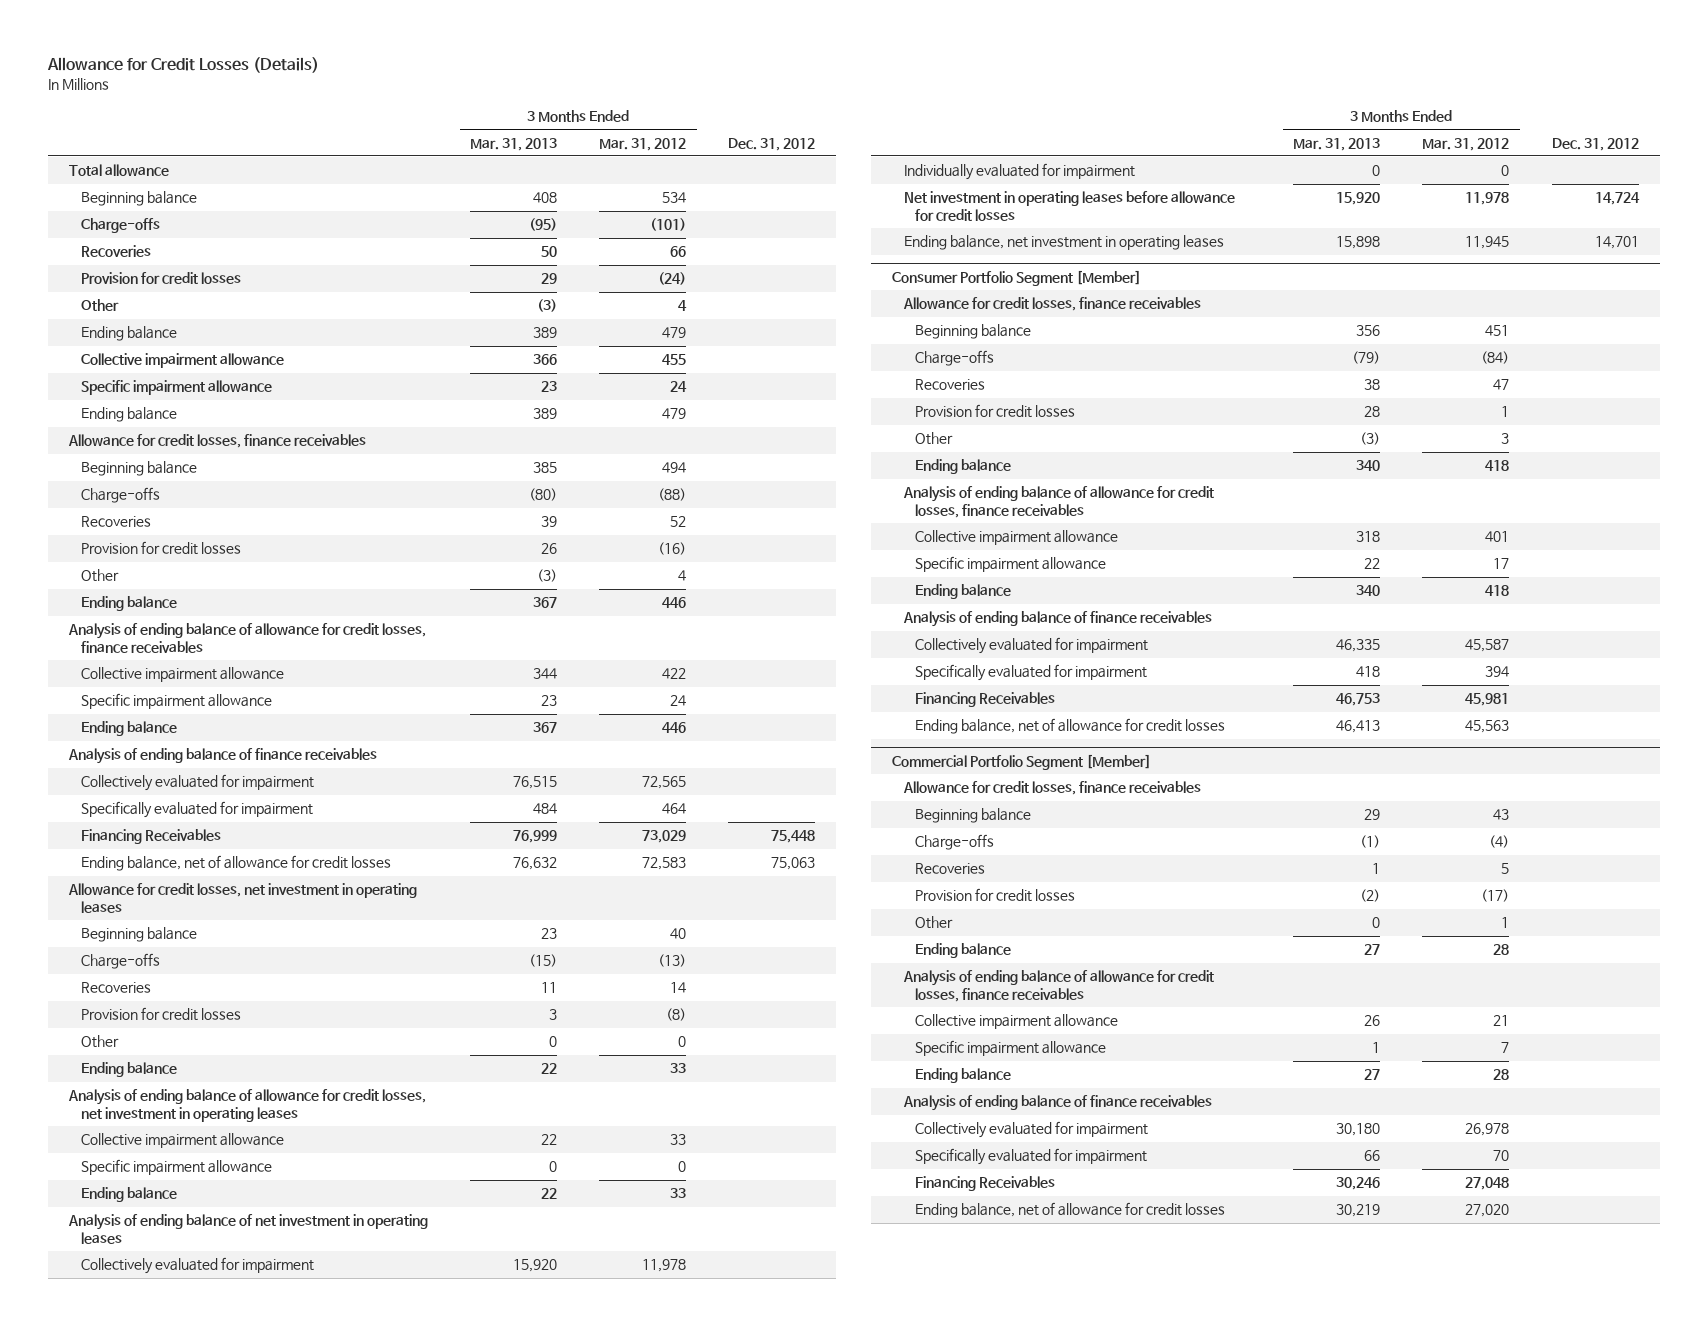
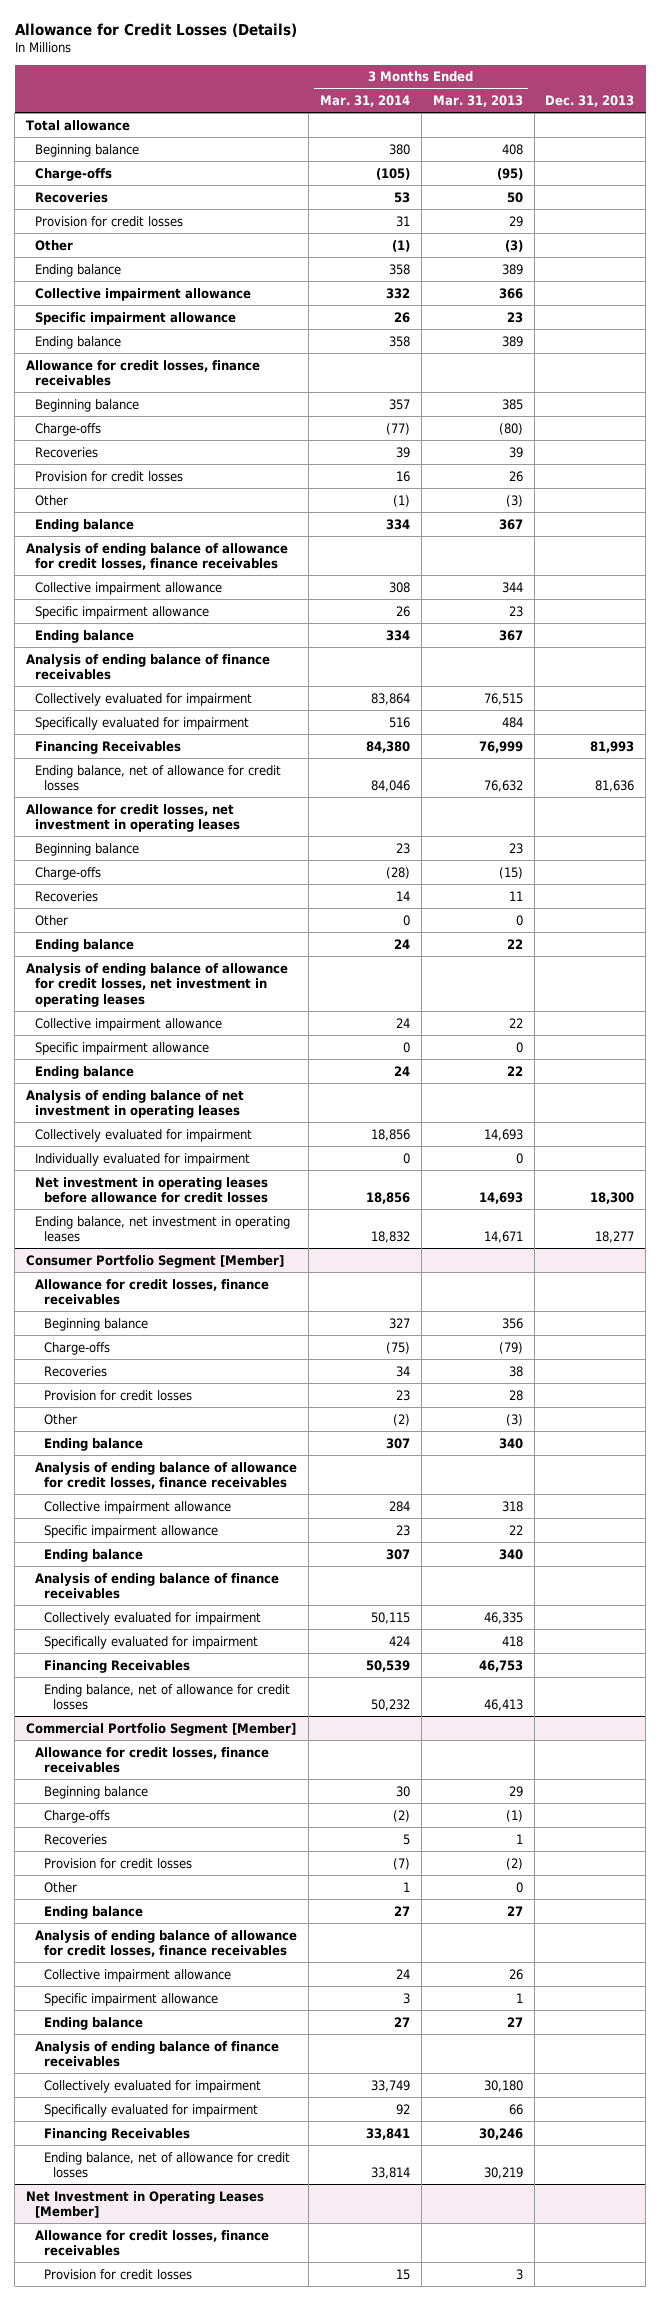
- | 3 Months Ended Mar. 31, 2013 | 3 Months Ended Mar. 31, 2012 | Dec. 31, 2012
+ | 3 Months Ended Mar. 31, 2014 | 3 Months Ended Mar. 31, 2013 | Dec. 31, 2013
- Provision for credit losses | 3 | (8) |
- Collectively evaluated for impairment | 15,920 | 11,978 |
+ Collectively evaluated for impairment | 18,856 | 14,693 |
- Net investment in operating leases before allowance for credit losses | 15,920 | 11,978 | 14,724
- Ending balance, net investment in operating leases | 15,898 | 11,945 | 14,701
+ Net investment in operating leases before allowance for credit losses | 18,856 | 14,693 | 18,300
+ Ending balance, net investment in operating leases | 18,832 | 14,671 | 18,277
+ Net Investment in Operating Leases [Member]
+ Allowance for credit losses, finance receivables
+ Provision for credit losses | 15 | 3 |

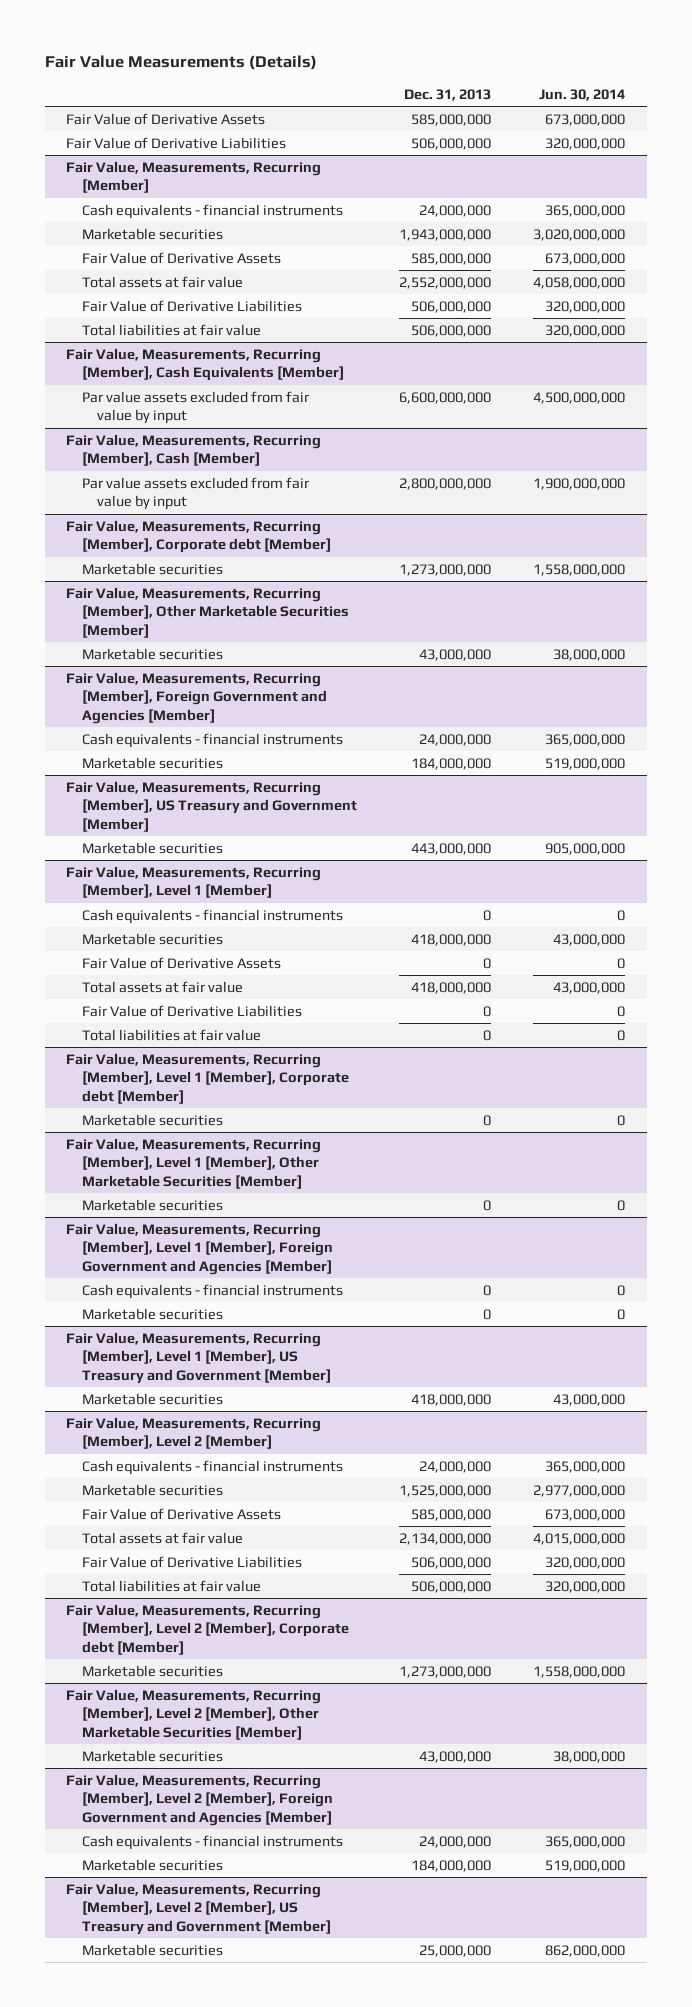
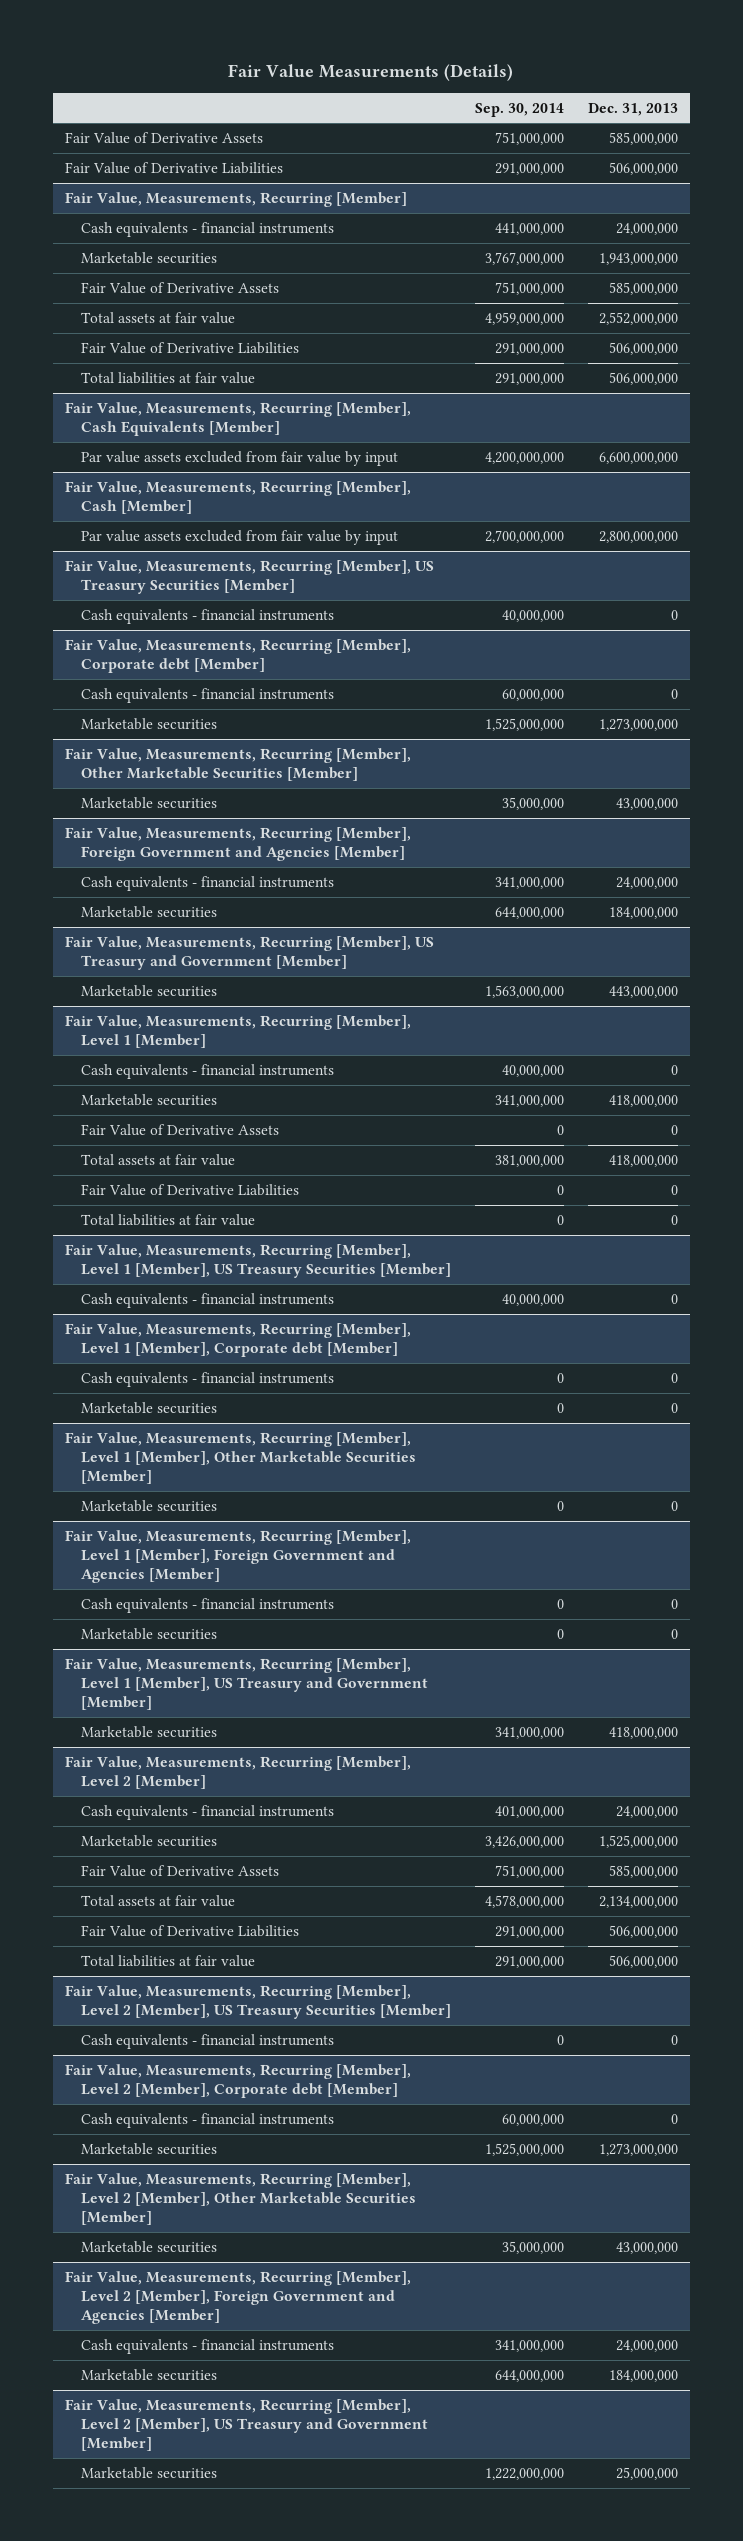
- | Dec. 31, 2013 | Jun. 30, 2014
+ | Sep. 30, 2014 | Dec. 31, 2013
+ Fair Value, Measurements, Recurring [Member], US Treasury Securities [Member]
+ Cash equivalents - financial instruments | 40,000,000 | 0
@ Fair Value, Measurements, Recurring [Member], Corporate debt [Member]
+ Cash equivalents - financial instruments | 60,000,000 | 0
+ Fair Value, Measurements, Recurring [Member], Level 1 [Member], US Treasury Securities [Member]
+ Cash equivalents - financial instruments | 40,000,000 | 0
@ Fair Value, Measurements, Recurring [Member], Level 1 [Member], Corporate debt [Member]
+ Cash equivalents - financial instruments | 0 | 0
+ Fair Value, Measurements, Recurring [Member], Level 2 [Member], US Treasury Securities [Member]
+ Cash equivalents - financial instruments | 0 | 0
@ Fair Value, Measurements, Recurring [Member], Level 2 [Member], Corporate debt [Member]
+ Cash equivalents - financial instruments | 60,000,000 | 0

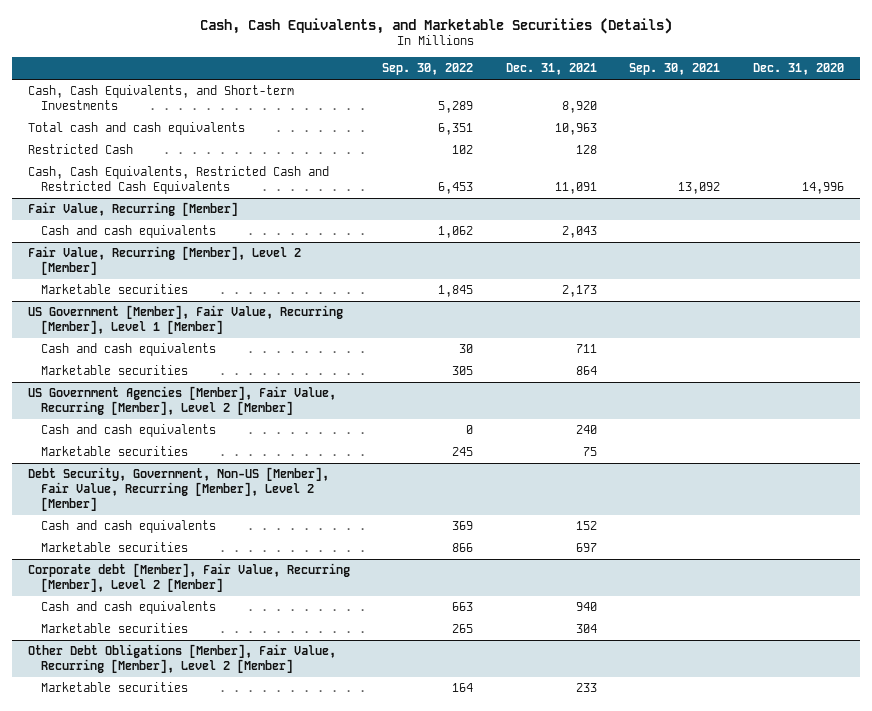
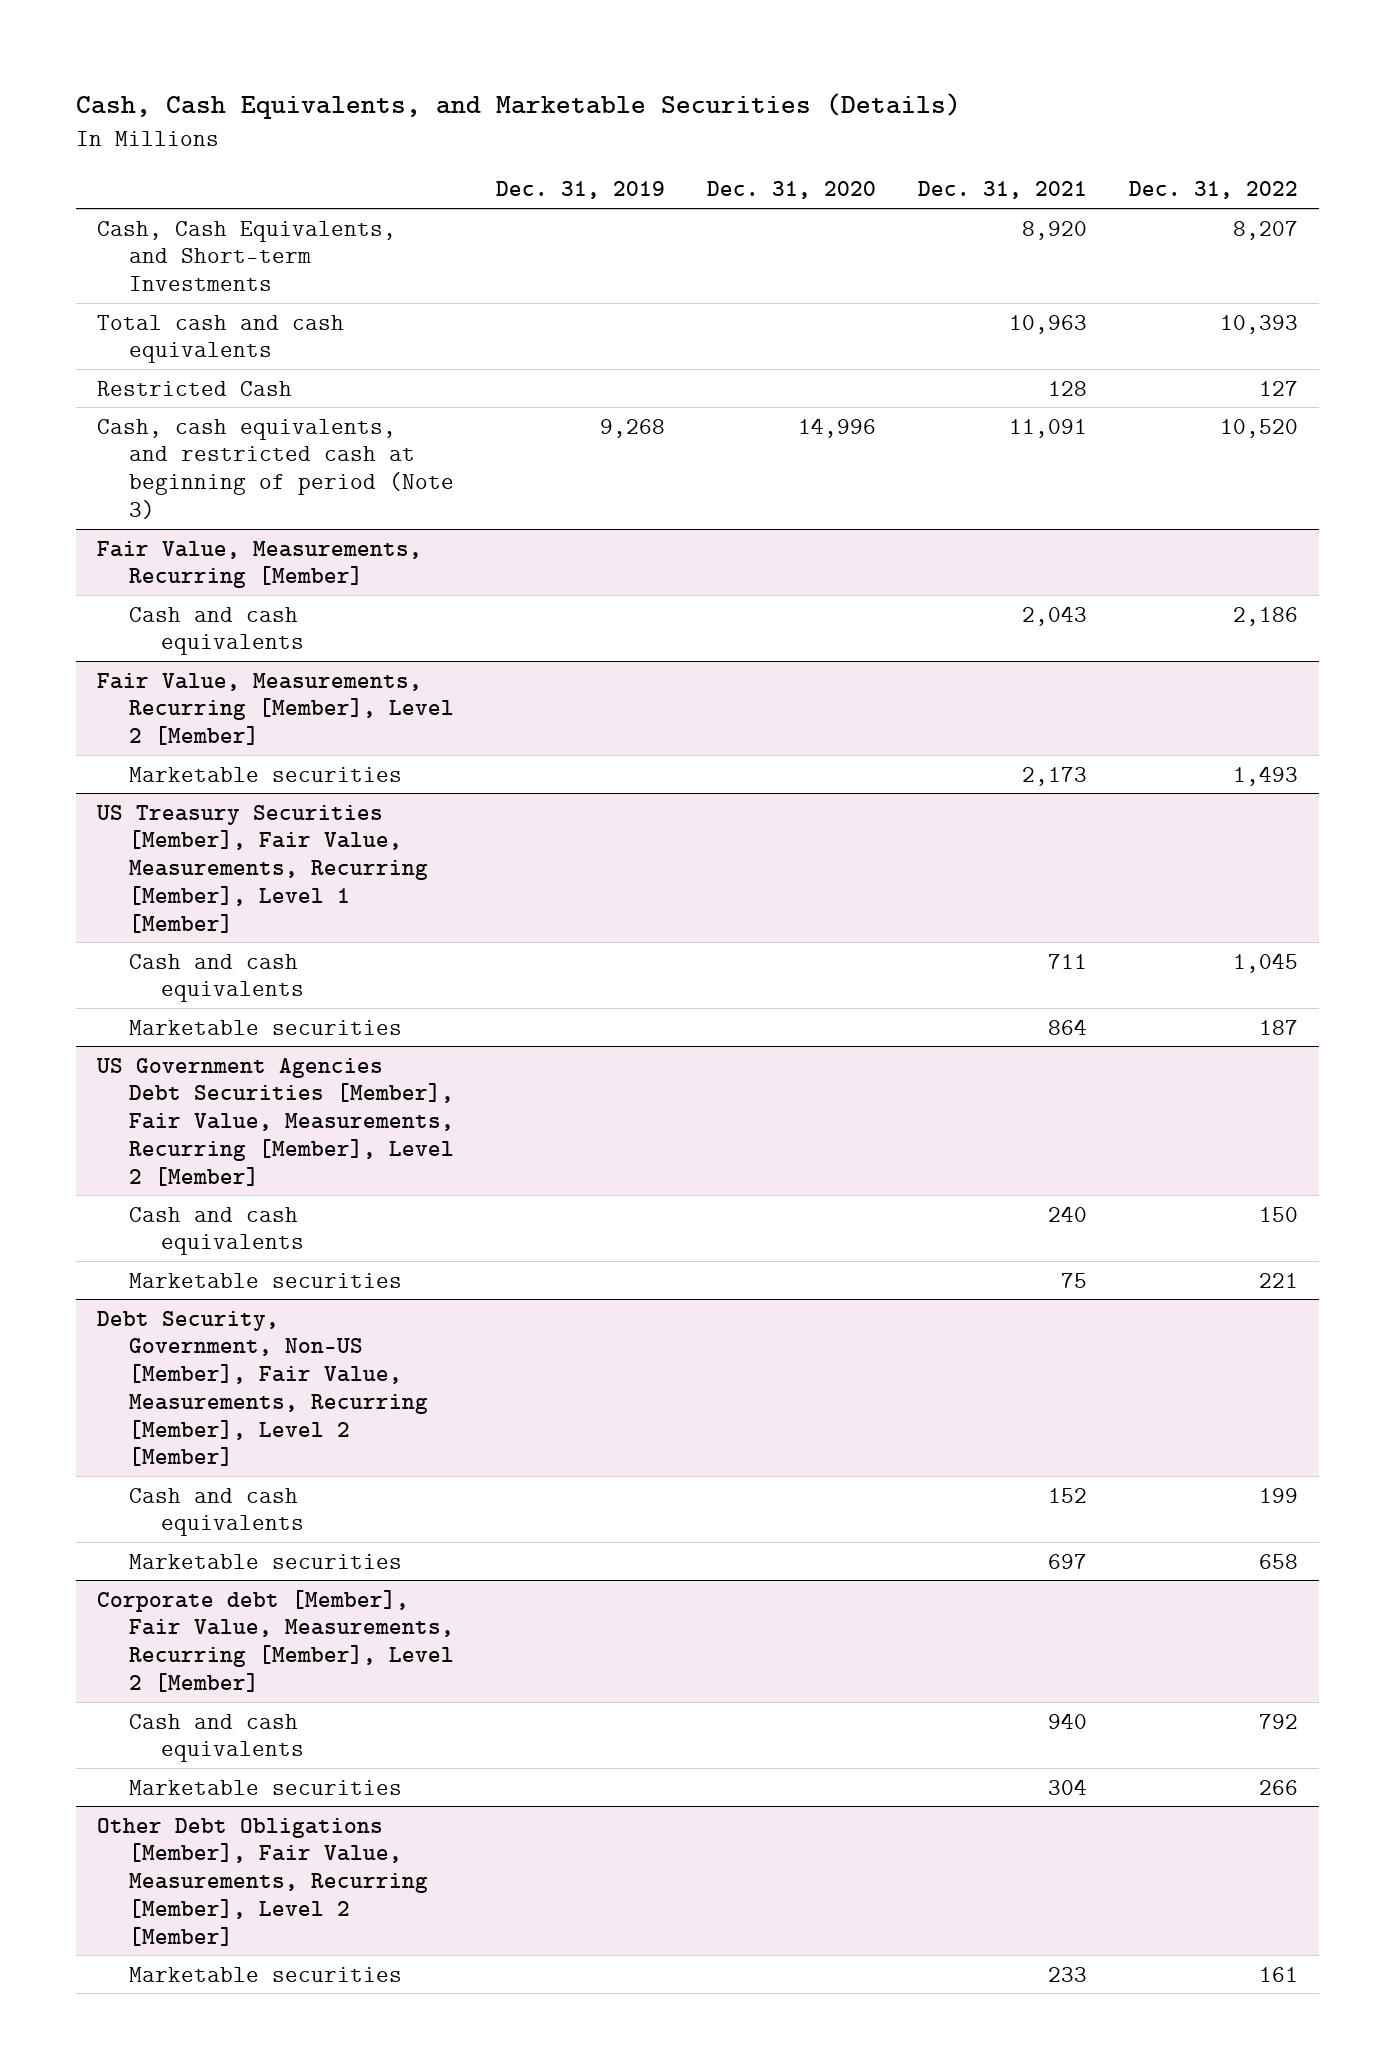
- | Sep. 30, 2022 | Dec. 31, 2021 | Sep. 30, 2021 | Dec. 31, 2020
+ | Dec. 31, 2019 | Dec. 31, 2020 | Dec. 31, 2021 | Dec. 31, 2022
- Cash, Cash Equivalents, Restricted Cash and Restricted Cash Equivalents | 6,453 | 11,091 | 13,092 | 14,996
- Fair Value, Recurring [Member]
+ Cash, cash equivalents, and restricted cash at beginning of period (Note 3) | 9,268 | 14,996 | 11,091 | 10,520
+ Fair Value, Measurements, Recurring [Member]
- Fair Value, Recurring [Member], Level 2 [Member]
+ Fair Value, Measurements, Recurring [Member], Level 2 [Member]
- US Government [Member], Fair Value, Recurring [Member], Level 1 [Member]
+ US Treasury Securities [Member], Fair Value, Measurements, Recurring [Member], Level 1 [Member]
- US Government Agencies [Member], Fair Value, Recurring [Member], Level 2 [Member]
+ US Government Agencies Debt Securities [Member], Fair Value, Measurements, Recurring [Member], Level 2 [Member]
- Debt Security, Government, Non-US [Member], Fair Value, Recurring [Member], Level 2 [Member]
+ Debt Security, Government, Non-US [Member], Fair Value, Measurements, Recurring [Member], Level 2 [Member]
- Corporate debt [Member], Fair Value, Recurring [Member], Level 2 [Member]
+ Corporate debt [Member], Fair Value, Measurements, Recurring [Member], Level 2 [Member]
- Other Debt Obligations [Member], Fair Value, Recurring [Member], Level 2 [Member]
+ Other Debt Obligations [Member], Fair Value, Measurements, Recurring [Member], Level 2 [Member]

